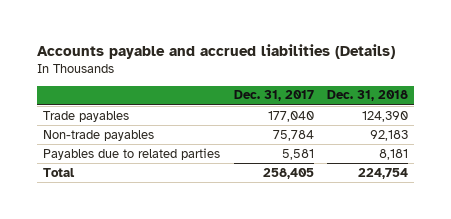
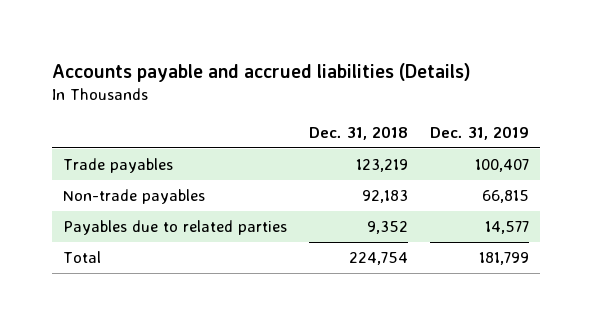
- | Dec. 31, 2017 | Dec. 31, 2018
+ | Dec. 31, 2018 | Dec. 31, 2019
- Trade payables | 177,040 | 124,390
+ Trade payables | 123,219 | 100,407
- Payables due to related parties | 5,581 | 8,181
+ Payables due to related parties | 9,352 | 14,577

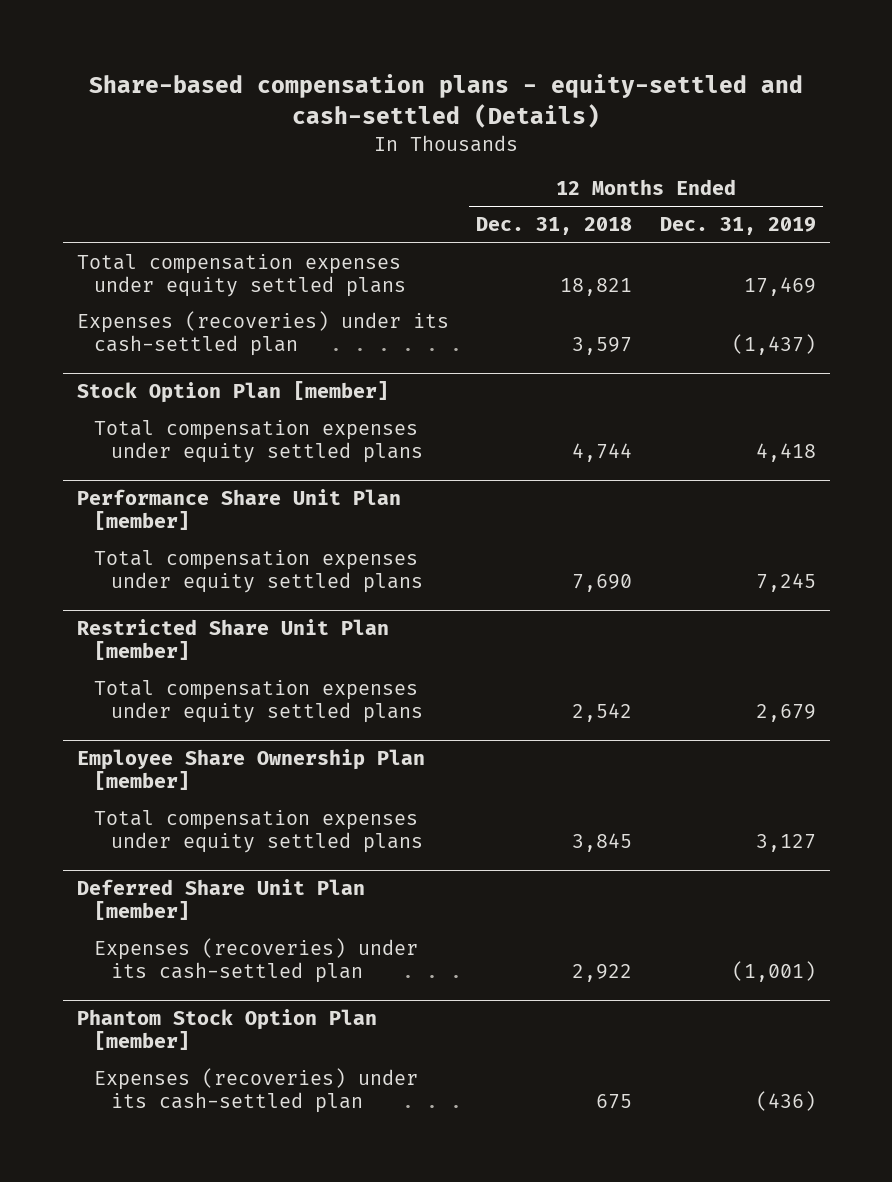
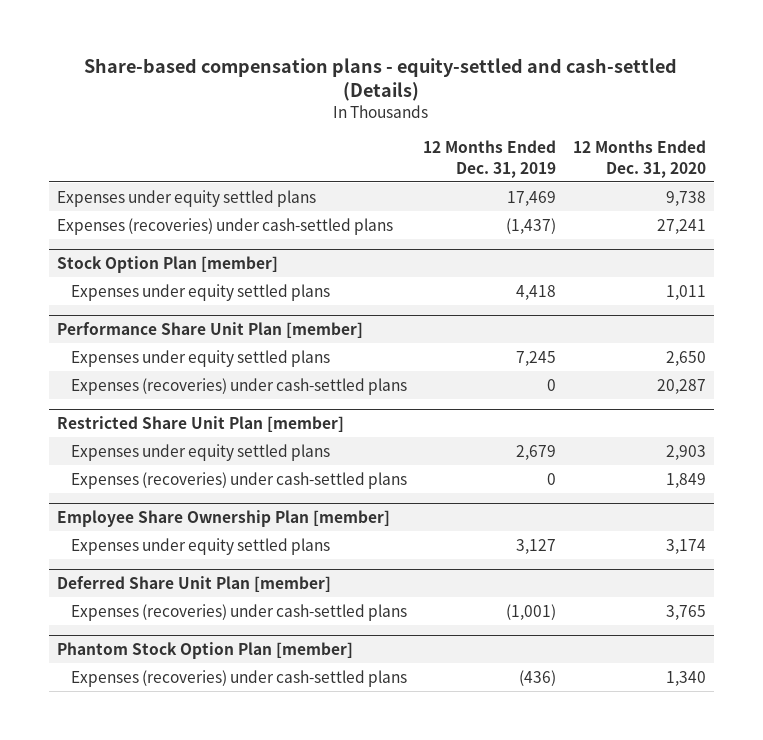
- | 12 Months Ended Dec. 31, 2018 | 12 Months Ended Dec. 31, 2019
+ | 12 Months Ended Dec. 31, 2019 | 12 Months Ended Dec. 31, 2020
- Total compensation expenses under equity settled plans | 18,821 | 17,469
- Expenses (recoveries) under its cash-settled plan | 3,597 | (1,437)
+ Expenses under equity settled plans | 17,469 | 9,738
+ Expenses (recoveries) under cash-settled plans | (1,437) | 27,241
@ Stock Option Plan [member]
- Total compensation expenses under equity settled plans | 4,744 | 4,418
+ Expenses under equity settled plans | 4,418 | 1,011
@ Performance Share Unit Plan [member]
- Total compensation expenses under equity settled plans | 7,690 | 7,245
+ Expenses under equity settled plans | 7,245 | 2,650
+ Expenses (recoveries) under cash-settled plans | 0 | 20,287
@ Restricted Share Unit Plan [member]
- Total compensation expenses under equity settled plans | 2,542 | 2,679
+ Expenses under equity settled plans | 2,679 | 2,903
+ Expenses (recoveries) under cash-settled plans | 0 | 1,849
@ Employee Share Ownership Plan [member]
- Total compensation expenses under equity settled plans | 3,845 | 3,127
+ Expenses under equity settled plans | 3,127 | 3,174
@ Deferred Share Unit Plan [member]
- Expenses (recoveries) under its cash-settled plan | 2,922 | (1,001)
+ Expenses (recoveries) under cash-settled plans | (1,001) | 3,765
@ Phantom Stock Option Plan [member]
- Expenses (recoveries) under its cash-settled plan | 675 | (436)
+ Expenses (recoveries) under cash-settled plans | (436) | 1,340

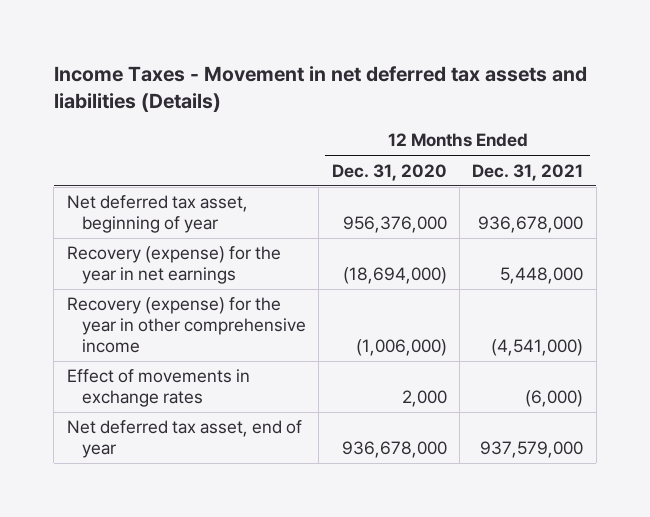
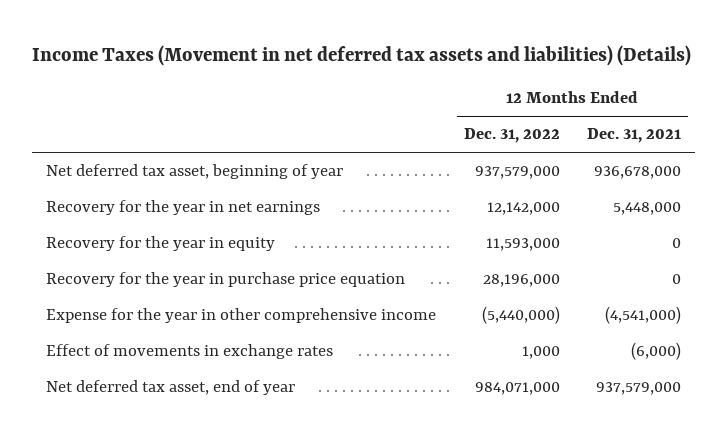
- Income Taxes - Movement in net deferred tax assets and liabilities (Details)
+ Income Taxes (Movement in net deferred tax assets and liabilities) (Details)
- | 12 Months Ended Dec. 31, 2020 | 12 Months Ended Dec. 31, 2021
+ | 12 Months Ended Dec. 31, 2022 | 12 Months Ended Dec. 31, 2021
- Recovery (expense) for the year in net earnings | (18,694,000) | 5,448,000
- Recovery (expense) for the year in other comprehensive income | (1,006,000) | (4,541,000)
+ Recovery for the year in net earnings | 12,142,000 | 5,448,000
+ Recovery for the year in equity | 11,593,000 | 0
+ Recovery for the year in purchase price equation | 28,196,000 | 0
+ Expense for the year in other comprehensive income | (5,440,000) | (4,541,000)

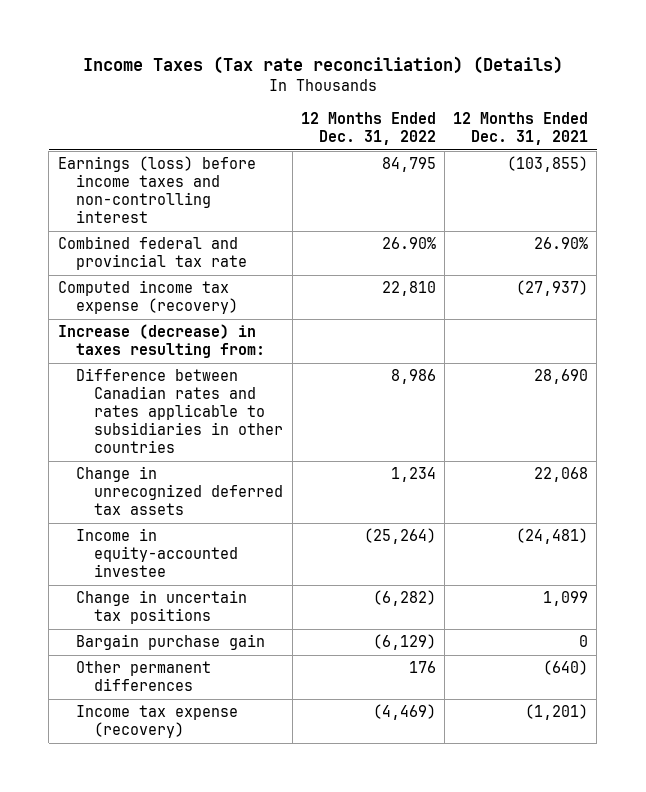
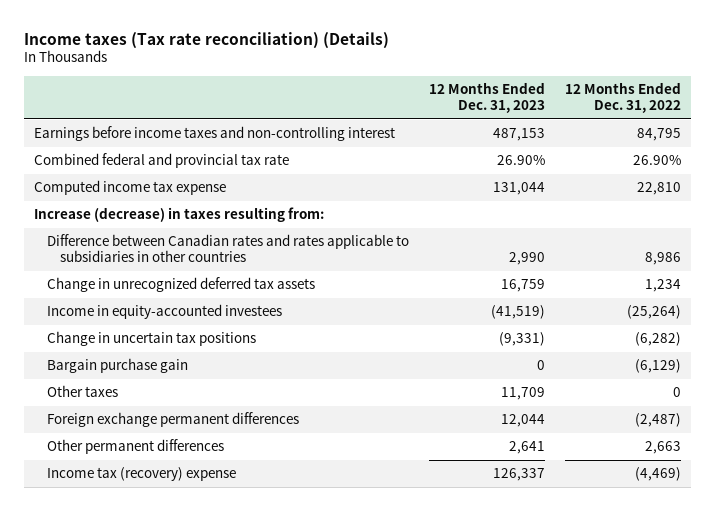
- Income Taxes (Tax rate reconciliation) (Details)
+ Income taxes (Tax rate reconciliation) (Details)
- | 12 Months Ended Dec. 31, 2022 | 12 Months Ended Dec. 31, 2021
+ | 12 Months Ended Dec. 31, 2023 | 12 Months Ended Dec. 31, 2022
- Earnings (loss) before income taxes and non-controlling interest | 84,795 | (103,855)
+ Earnings before income taxes and non-controlling interest | 487,153 | 84,795
- Computed income tax expense (recovery) | 22,810 | (27,937)
+ Computed income tax expense | 131,044 | 22,810
- Income in equity-accounted investee | (25,264) | (24,481)
+ Income in equity-accounted investees | (41,519) | (25,264)
- Other permanent differences | 176 | (640)
- Income tax expense (recovery) | (4,469) | (1,201)
+ Other taxes | 11,709 | 0
+ Foreign exchange permanent differences | 12,044 | (2,487)
+ Other permanent differences | 2,641 | 2,663
+ Income tax (recovery) expense | 126,337 | (4,469)

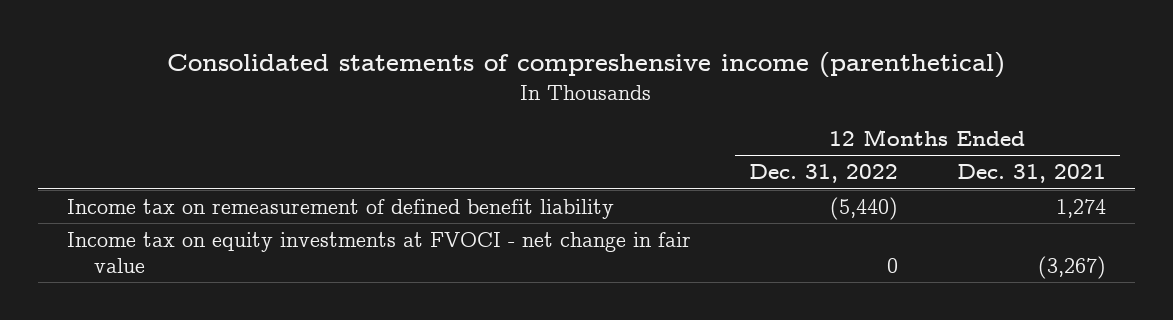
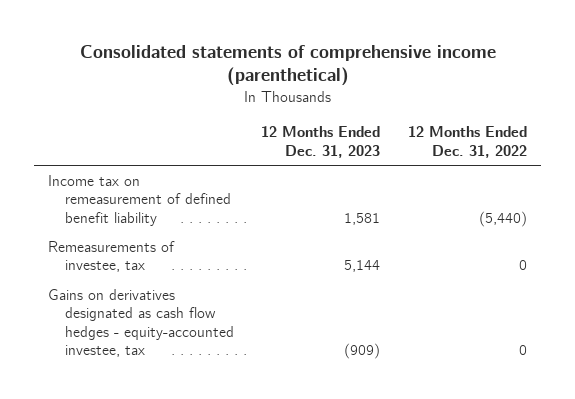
- Consolidated statements of compreshensive income (parenthetical)
+ Consolidated statements of comprehensive income (parenthetical)
- | 12 Months Ended Dec. 31, 2022 | 12 Months Ended Dec. 31, 2021
+ | 12 Months Ended Dec. 31, 2023 | 12 Months Ended Dec. 31, 2022
- Income tax on equity investments at FVOCI - net change in fair value | 0 | (3,267)
+ Remeasurements of investee, tax | 5,144 | 0
+ Gains on derivatives designated as cash flow hedges - equity-accounted investee, tax | (909) | 0

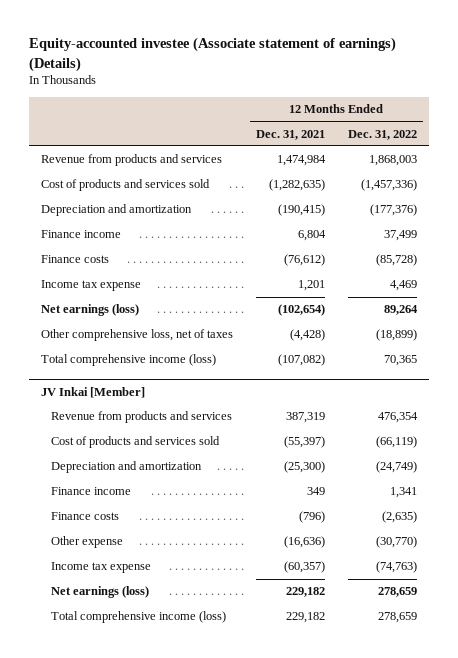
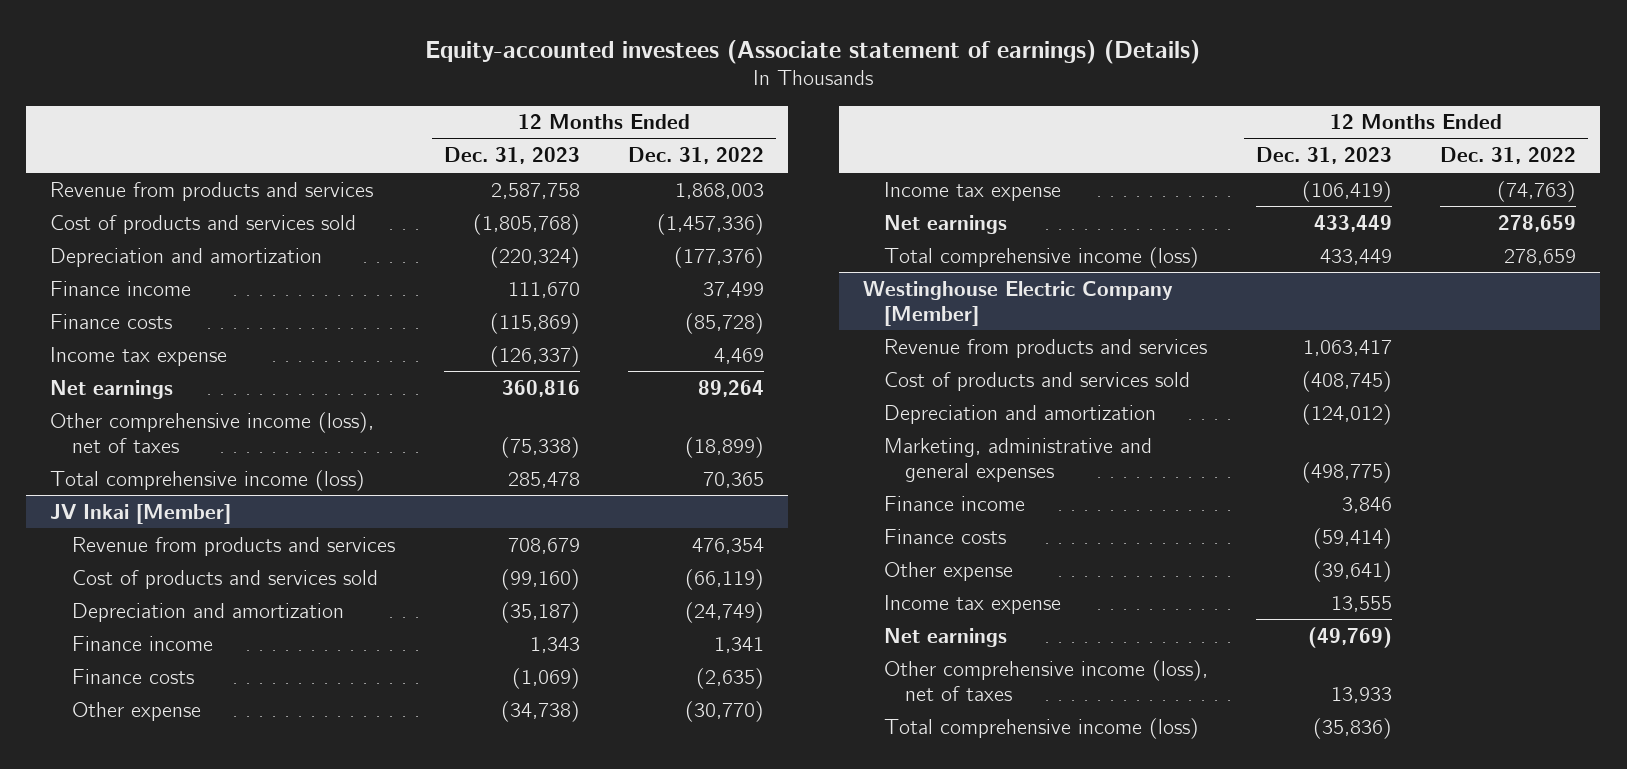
- Equity-accounted investee (Associate statement of earnings) (Details)
+ Equity-accounted investees (Associate statement of earnings) (Details)
- | 12 Months Ended Dec. 31, 2021 | 12 Months Ended Dec. 31, 2022
+ | 12 Months Ended Dec. 31, 2023 | 12 Months Ended Dec. 31, 2022
- Net earnings (loss) | (102,654) | 89,264
- Other comprehensive loss, net of taxes | (4,428) | (18,899)
+ Net earnings | 360,816 | 89,264
+ Other comprehensive income (loss), net of taxes | (75,338) | (18,899)
@ JV Inkai [Member]
- Net earnings (loss) | 229,182 | 278,659
+ Net earnings | 433,449 | 278,659
+ Westinghouse Electric Company [Member]
+ Revenue from products and services | 1,063,417 |
+ Cost of products and services sold | (408,745) |
+ Depreciation and amortization | (124,012) |
+ Marketing, administrative and general expenses | (498,775) |
+ Finance income | 3,846 |
+ Finance costs | (59,414) |
+ Other expense | (39,641) |
+ Income tax expense | 13,555 |
+ Net earnings | (49,769) |
+ Other comprehensive income (loss), net of taxes | 13,933 |
+ Total comprehensive income (loss) | (35,836) |

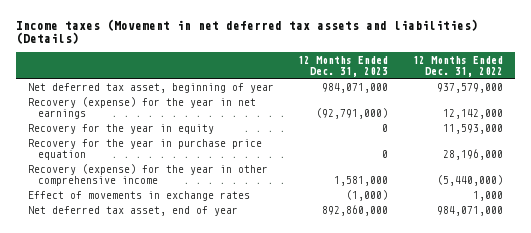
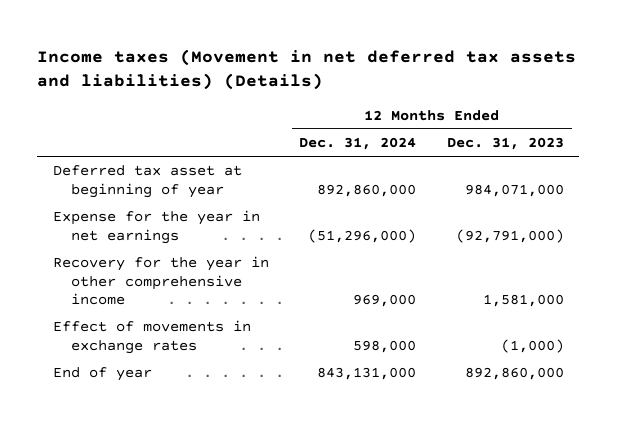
- | 12 Months Ended Dec. 31, 2023 | 12 Months Ended Dec. 31, 2022
+ | 12 Months Ended Dec. 31, 2024 | 12 Months Ended Dec. 31, 2023
- Net deferred tax asset, beginning of year | 984,071,000 | 937,579,000
- Recovery (expense) for the year in net earnings | (92,791,000) | 12,142,000
- Recovery for the year in equity | 0 | 11,593,000
- Recovery for the year in purchase price equation | 0 | 28,196,000
- Recovery (expense) for the year in other comprehensive income | 1,581,000 | (5,440,000)
+ Deferred tax asset at beginning of year | 892,860,000 | 984,071,000
+ Expense for the year in net earnings | (51,296,000) | (92,791,000)
+ Recovery for the year in other comprehensive income | 969,000 | 1,581,000
- Net deferred tax asset, end of year | 892,860,000 | 984,071,000
+ End of year | 843,131,000 | 892,860,000

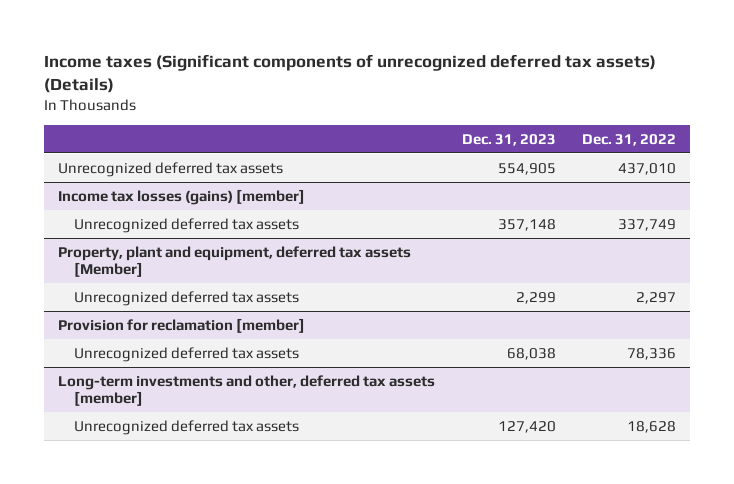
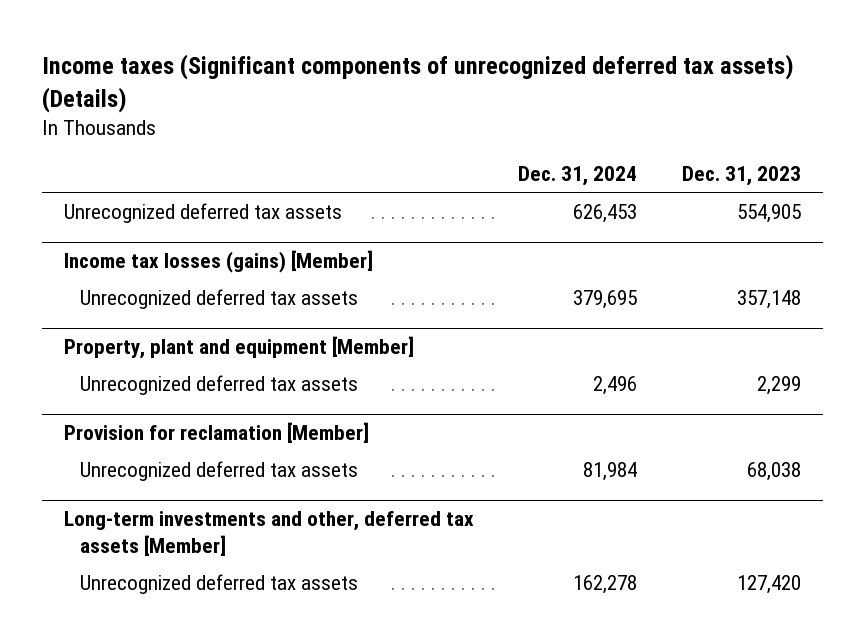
- | Dec. 31, 2023 | Dec. 31, 2022
+ | Dec. 31, 2024 | Dec. 31, 2023
- Income tax losses (gains) [member]
+ Income tax losses (gains) [Member]
- Property, plant and equipment, deferred tax assets [Member]
+ Property, plant and equipment [Member]
- Provision for reclamation [member]
+ Provision for reclamation [Member]
- Long-term investments and other, deferred tax assets [member]
+ Long-term investments and other, deferred tax assets [Member]

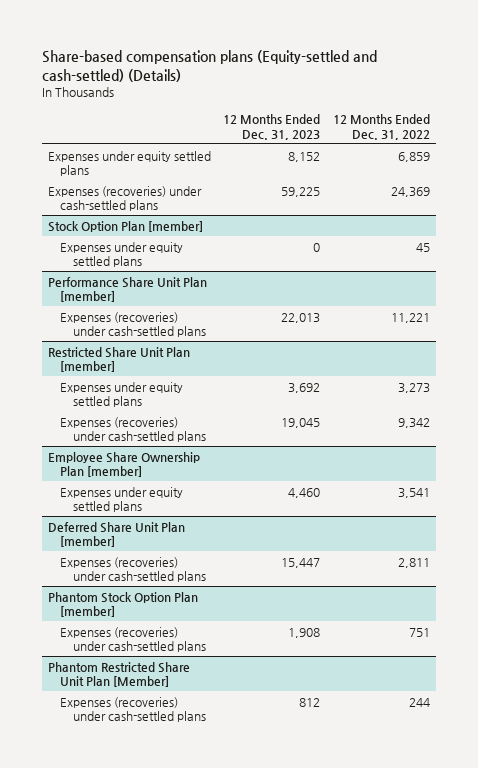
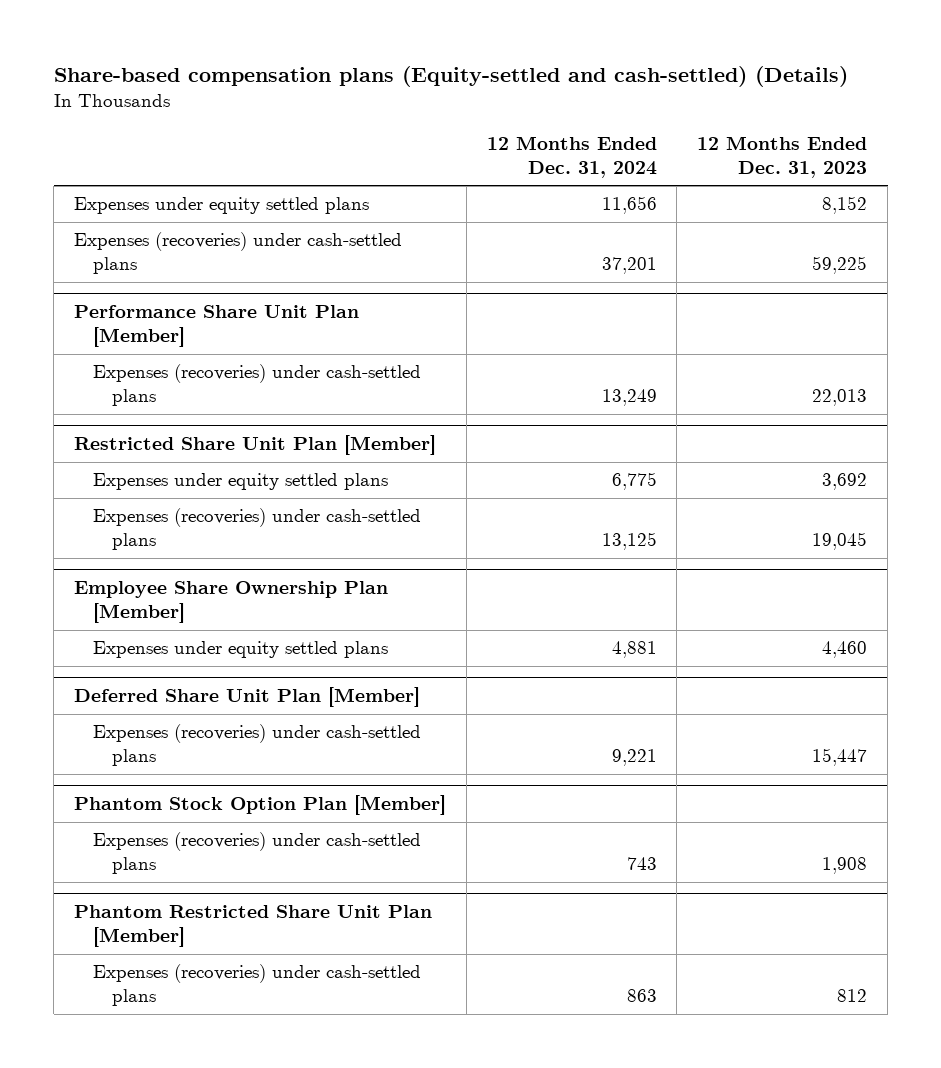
- | 12 Months Ended Dec. 31, 2023 | 12 Months Ended Dec. 31, 2022
+ | 12 Months Ended Dec. 31, 2024 | 12 Months Ended Dec. 31, 2023
- Stock Option Plan [member]
- Expenses under equity settled plans | 0 | 45
- Performance Share Unit Plan [member]
+ Performance Share Unit Plan [Member]
- Restricted Share Unit Plan [member]
+ Restricted Share Unit Plan [Member]
- Employee Share Ownership Plan [member]
+ Employee Share Ownership Plan [Member]
- Deferred Share Unit Plan [member]
+ Deferred Share Unit Plan [Member]
- Phantom Stock Option Plan [member]
+ Phantom Stock Option Plan [Member]

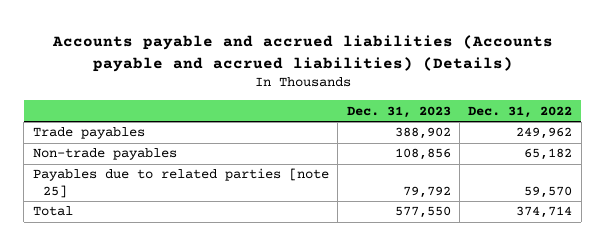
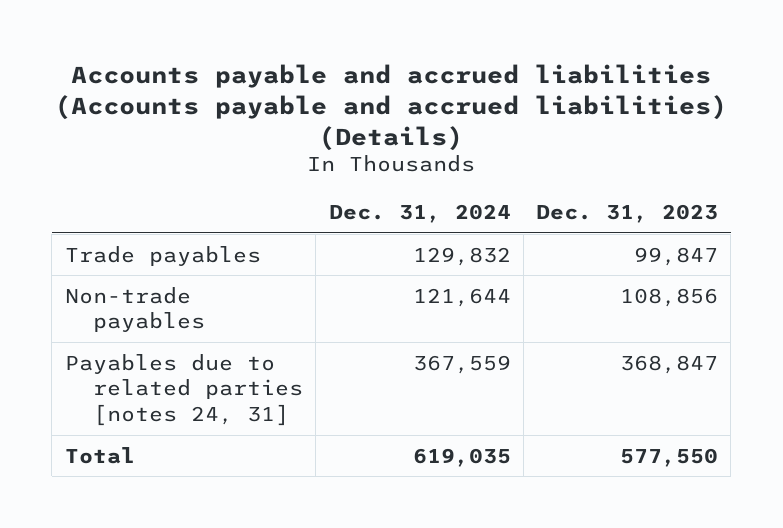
- | Dec. 31, 2023 | Dec. 31, 2022
+ | Dec. 31, 2024 | Dec. 31, 2023
- Trade payables | 388,902 | 249,962
+ Trade payables | 129,832 | 99,847
- Payables due to related parties [note 25] | 79,792 | 59,570
+ Payables due to related parties [notes 24, 31] | 367,559 | 368,847

